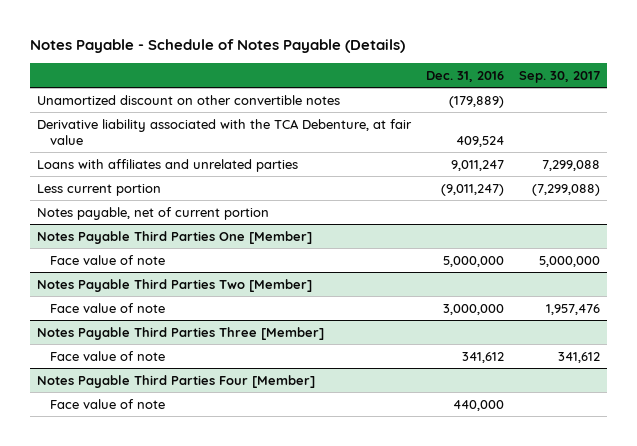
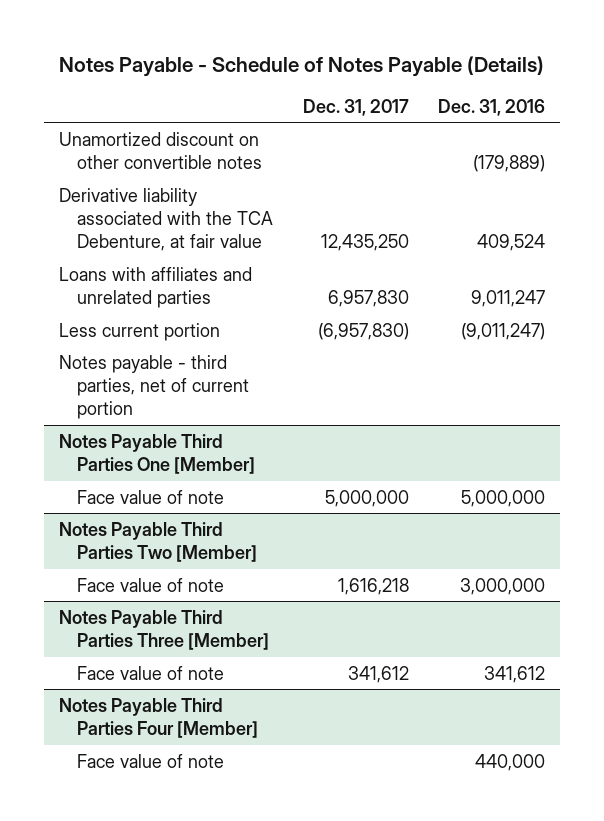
- | Dec. 31, 2016 | Sep. 30, 2017
+ | Dec. 31, 2017 | Dec. 31, 2016
- Notes payable, net of current portion
+ Notes payable - third parties, net of current portion

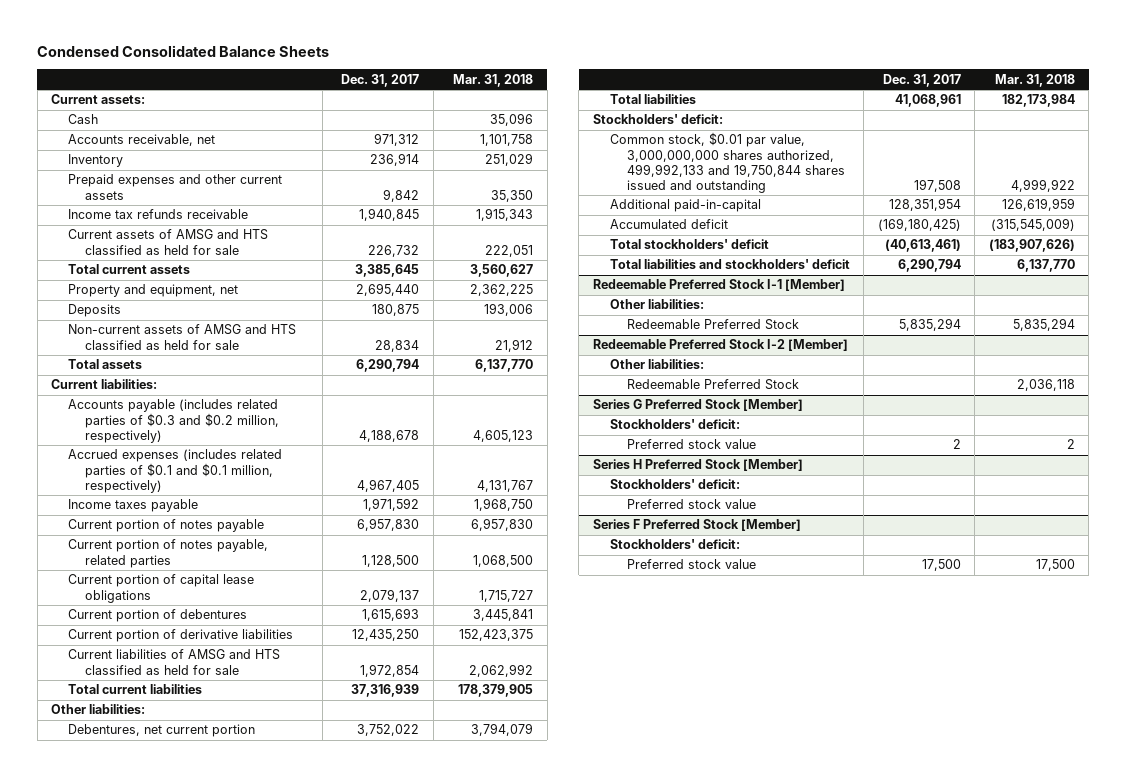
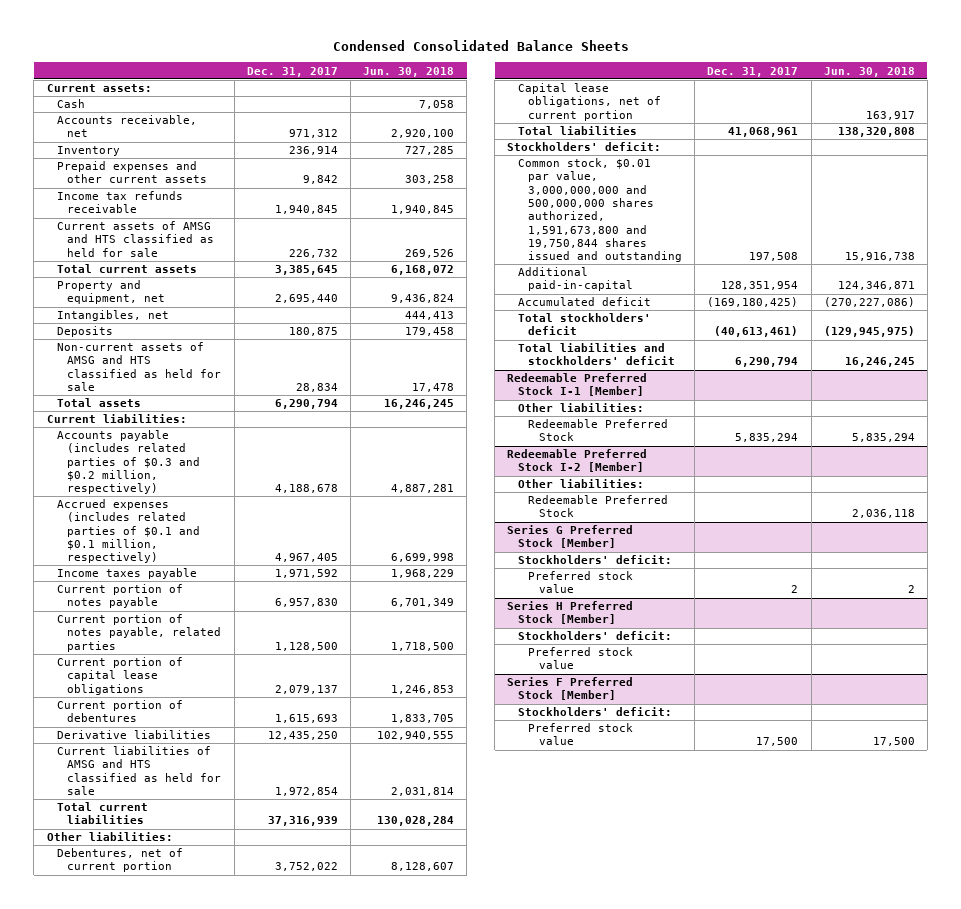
- | Dec. 31, 2017 | Mar. 31, 2018
+ | Dec. 31, 2017 | Jun. 30, 2018
+ Intangibles, net | | 444,413
- Current portion of derivative liabilities | 12,435,250 | 152,423,375
+ Derivative liabilities | 12,435,250 | 102,940,555
- Debentures, net current portion | 3,752,022 | 3,794,079
+ Debentures, net of current portion | 3,752,022 | 8,128,607
+ Capital lease obligations, net of current portion | | 163,917
- Common stock, $0.01 par value, 3,000,000,000 shares authorized, 499,992,133 and 19,750,844 shares issued and outstanding | 197,508 | 4,999,922
+ Common stock, $0.01 par value, 3,000,000,000 and 500,000,000 shares authorized, 1,591,673,800 and 19,750,844 shares issued and outstanding | 197,508 | 15,916,738

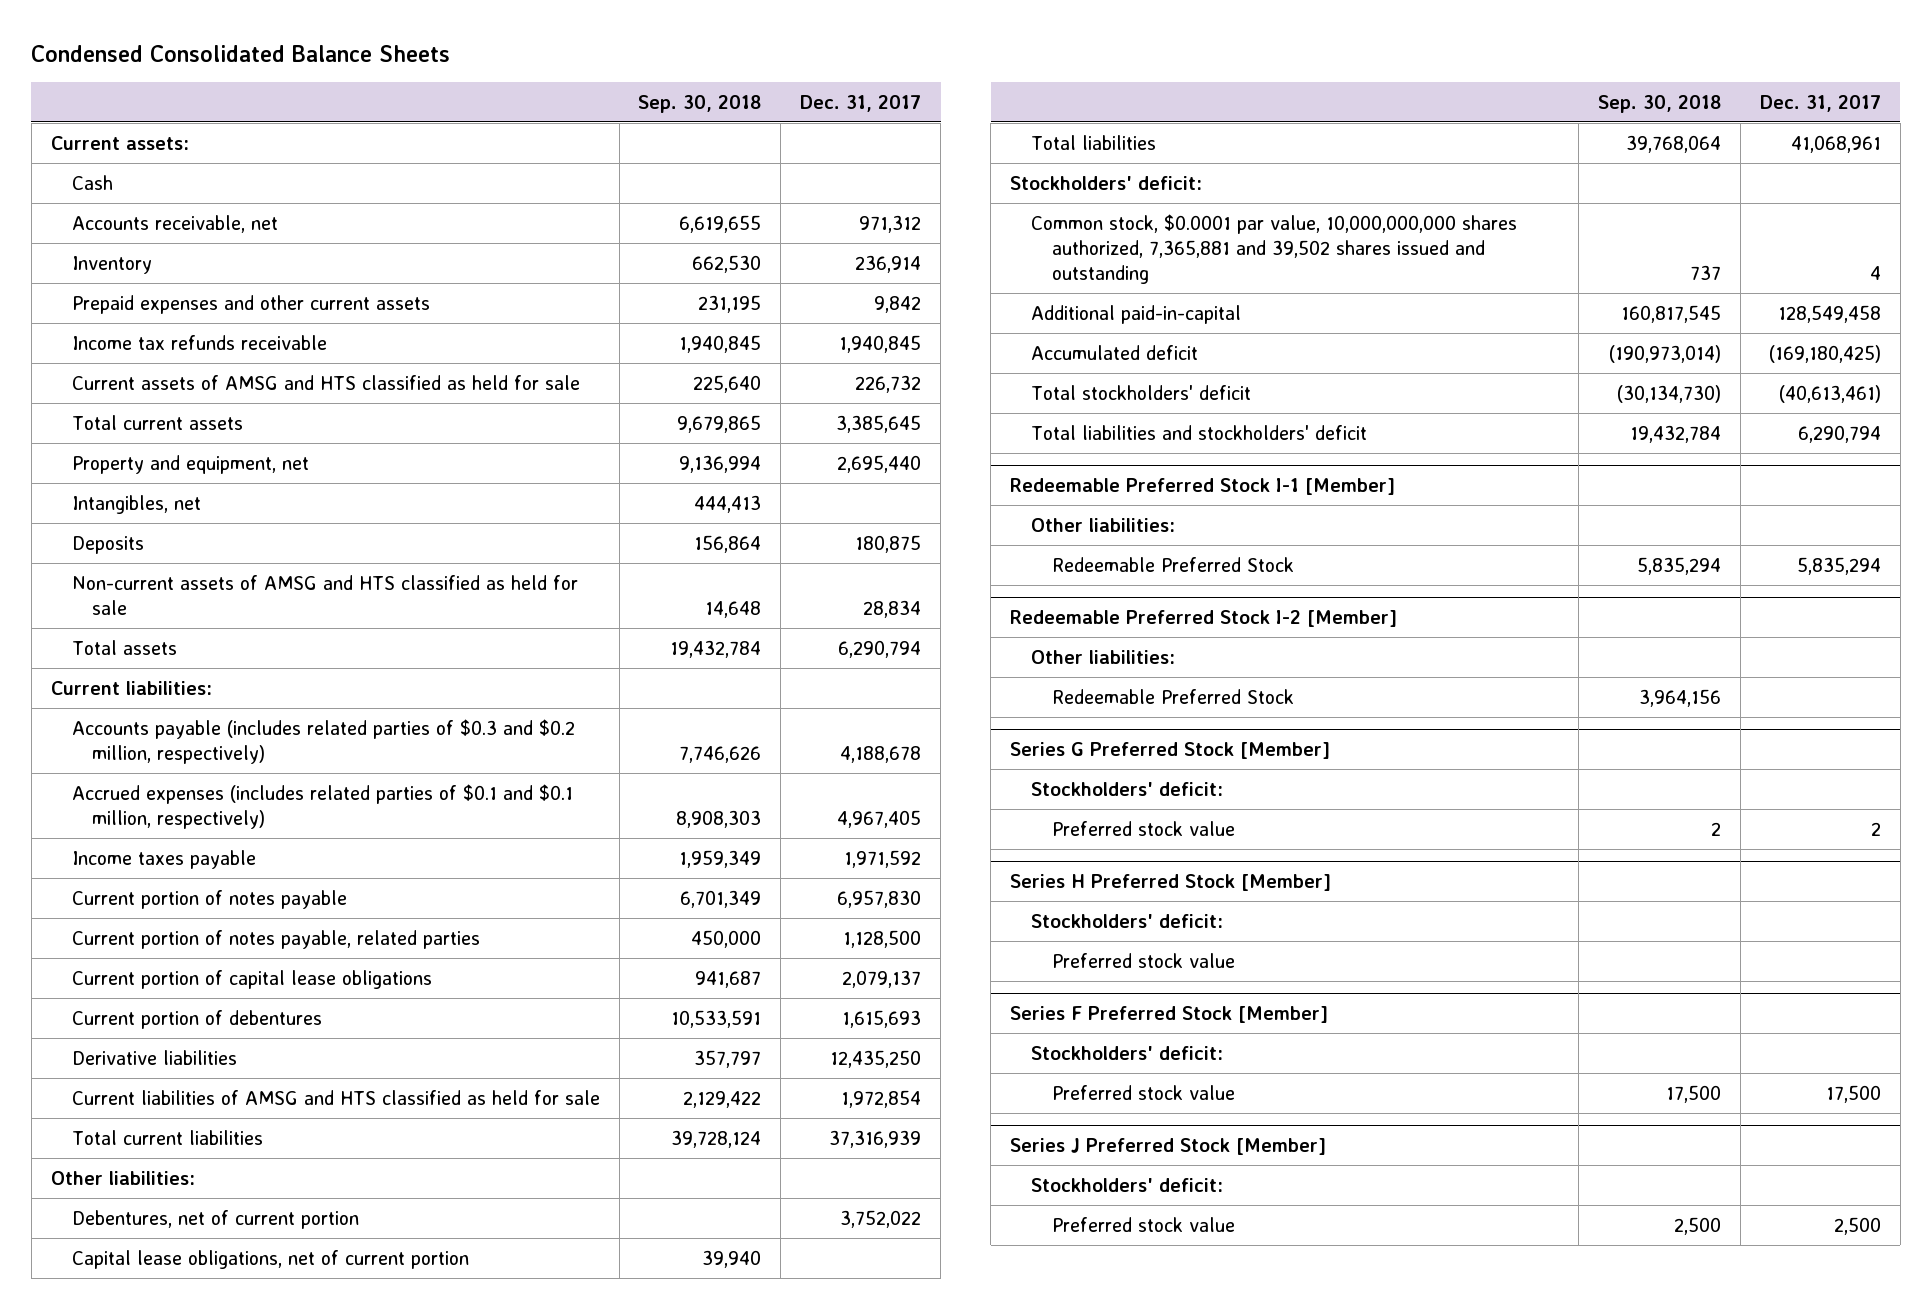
- | Dec. 31, 2017 | Jun. 30, 2018
+ | Sep. 30, 2018 | Dec. 31, 2017
- Common stock, $0.01 par value, 3,000,000,000 and 500,000,000 shares authorized, 1,591,673,800 and 19,750,844 shares issued and outstanding | 197,508 | 15,916,738
- Additional paid-in-capital | 128,351,954 | 124,346,871
+ Common stock, $0.0001 par value, 10,000,000,000 shares authorized, 7,365,881 and 39,502 shares issued and outstanding | 737 | 4
+ Additional paid-in-capital | 160,817,545 | 128,549,458
+ Series J Preferred Stock [Member]
+ Stockholders' deficit:
+ Preferred stock value | 2,500 | 2,500

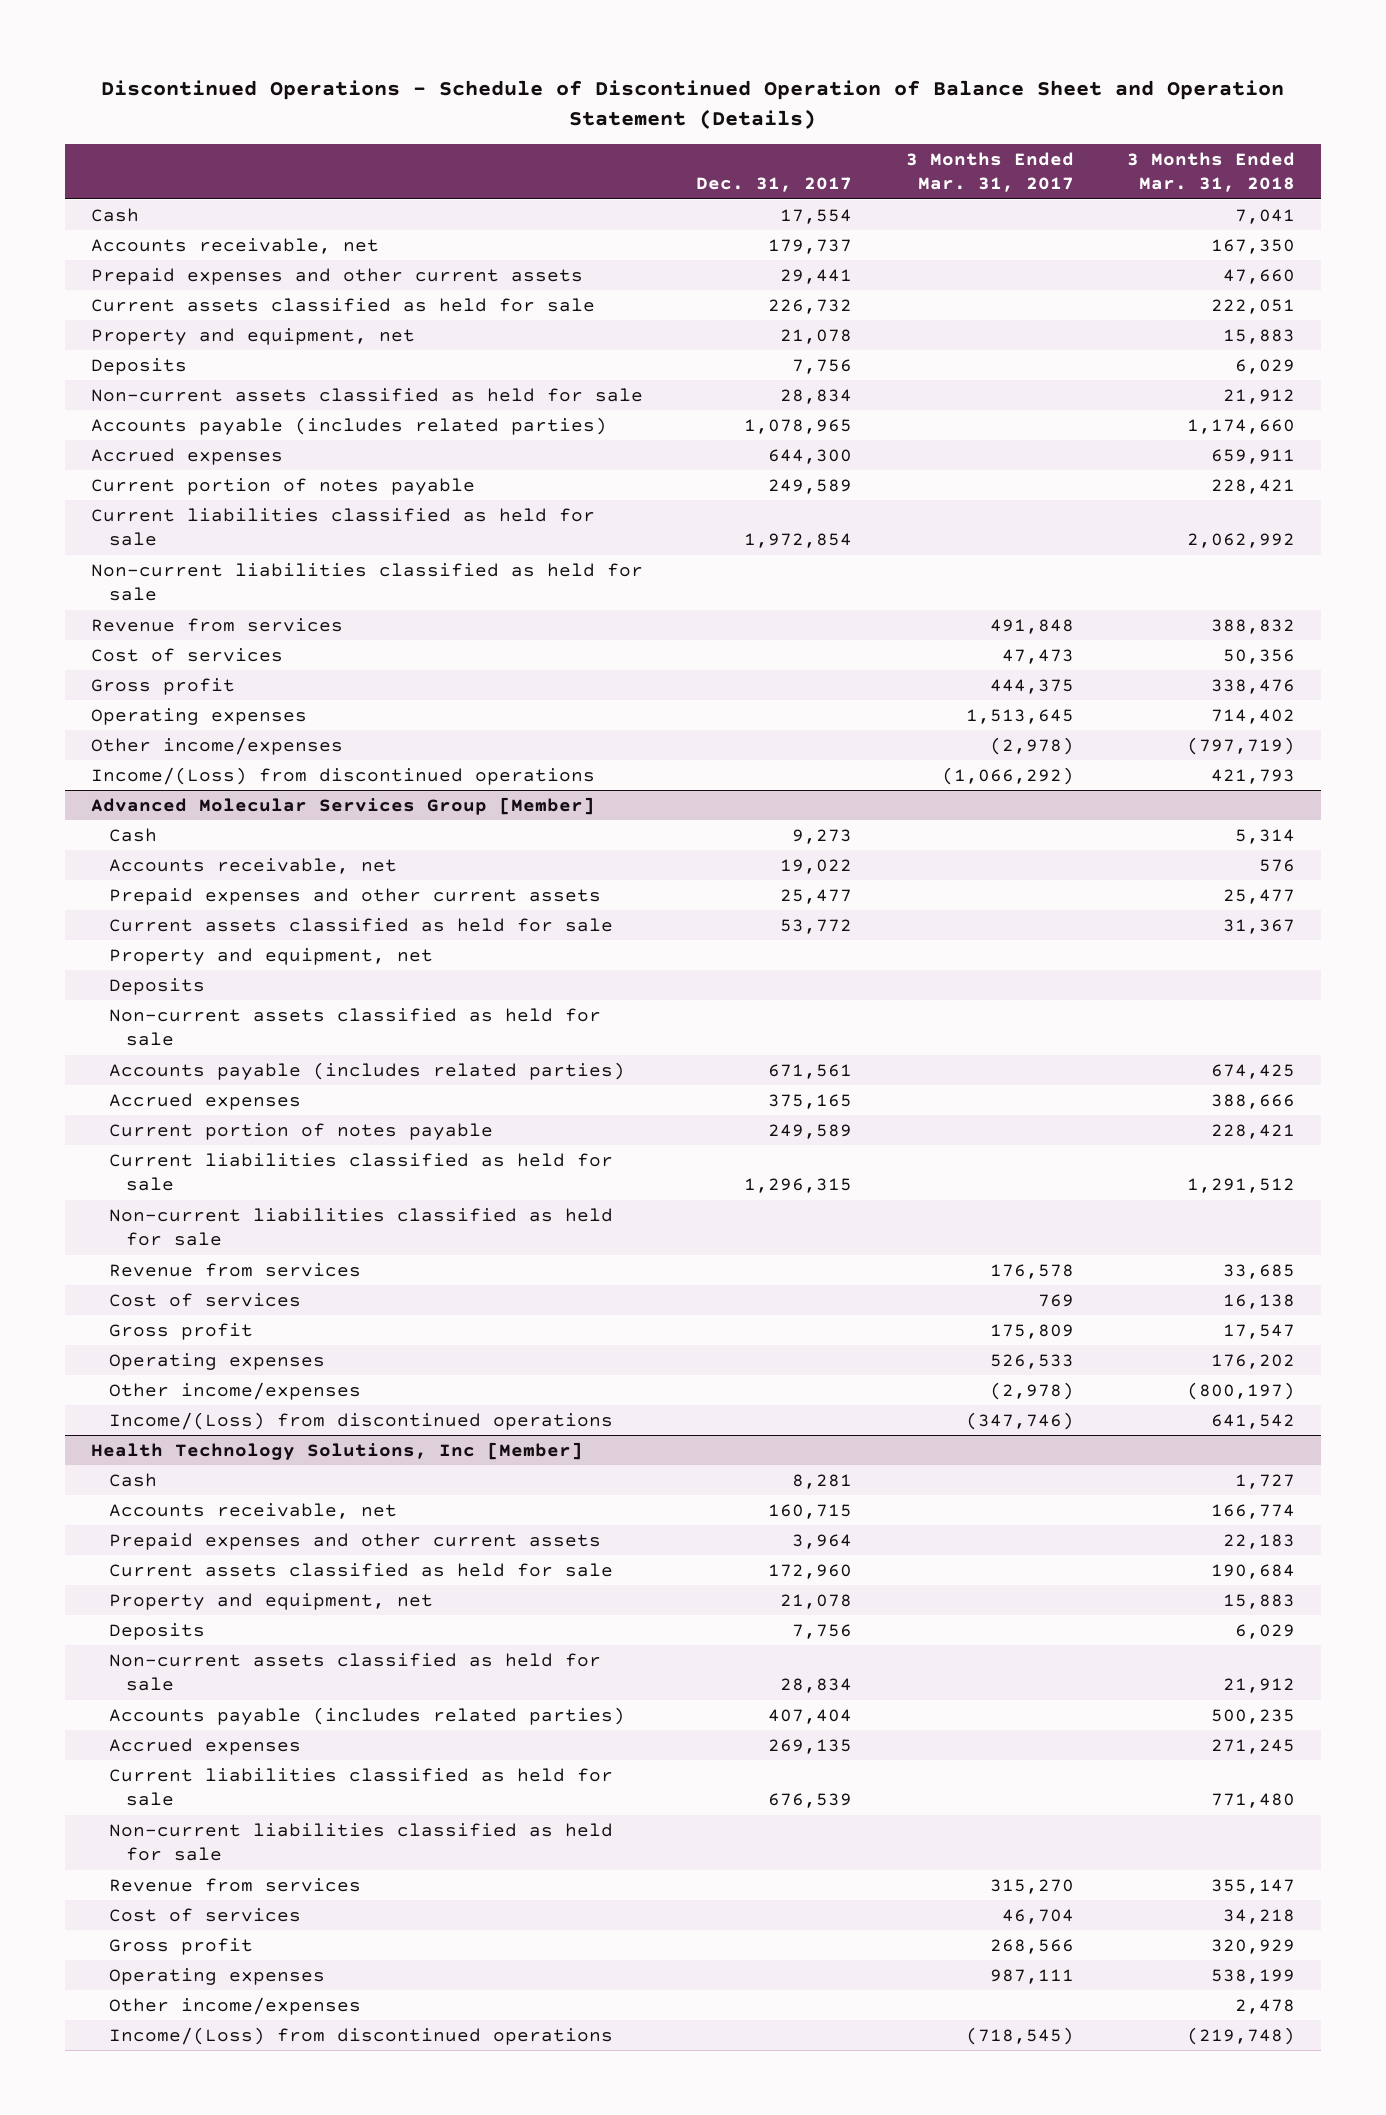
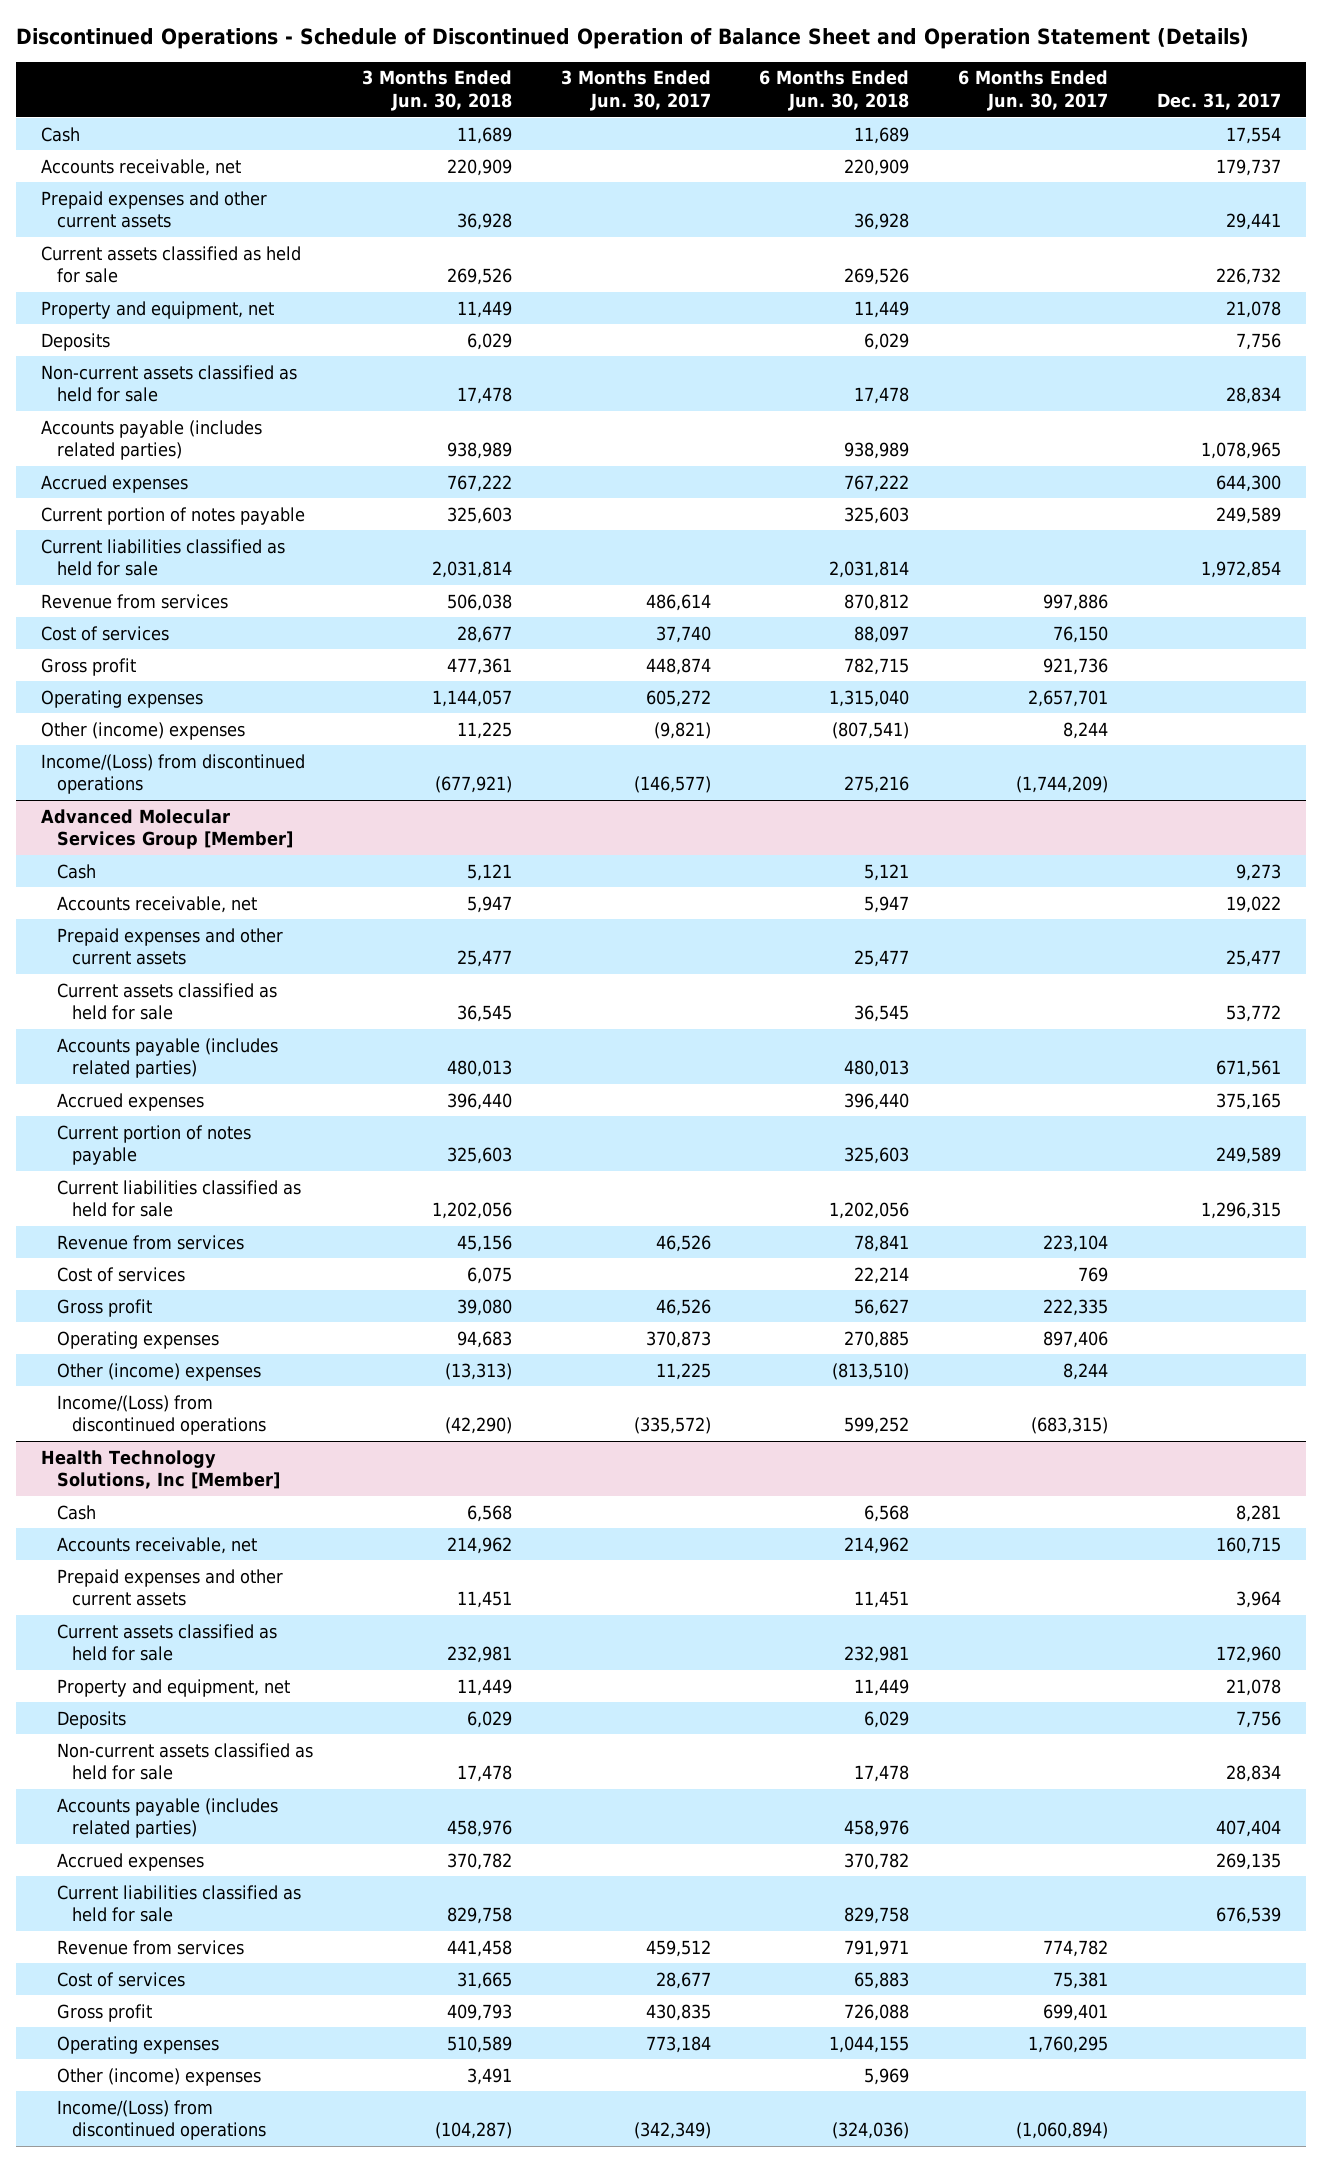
- | Dec. 31, 2017 | 3 Months Ended Mar. 31, 2017 | 3 Months Ended Mar. 31, 2018
+ | 3 Months Ended Jun. 30, 2018 | 3 Months Ended Jun. 30, 2017 | 6 Months Ended Jun. 30, 2018 | 6 Months Ended Jun. 30, 2017 | Dec. 31, 2017
- Non-current liabilities classified as held for sale
- Other income/expenses | | (2,978) | (797,719)
+ Other (income) expenses | 11,225 | (9,821) | (807,541) | 8,244 |
@ Advanced Molecular Services Group [Member]
- Property and equipment, net
- Deposits
- Non-current assets classified as held for sale
- Non-current liabilities classified as held for sale
- Other income/expenses | | (2,978) | (800,197)
+ Other (income) expenses | (13,313) | 11,225 | (813,510) | 8,244 |
@ Health Technology Solutions, Inc [Member]
- Non-current liabilities classified as held for sale
- Other income/expenses | | | 2,478
+ Other (income) expenses | 3,491 | | 5,969 | |

